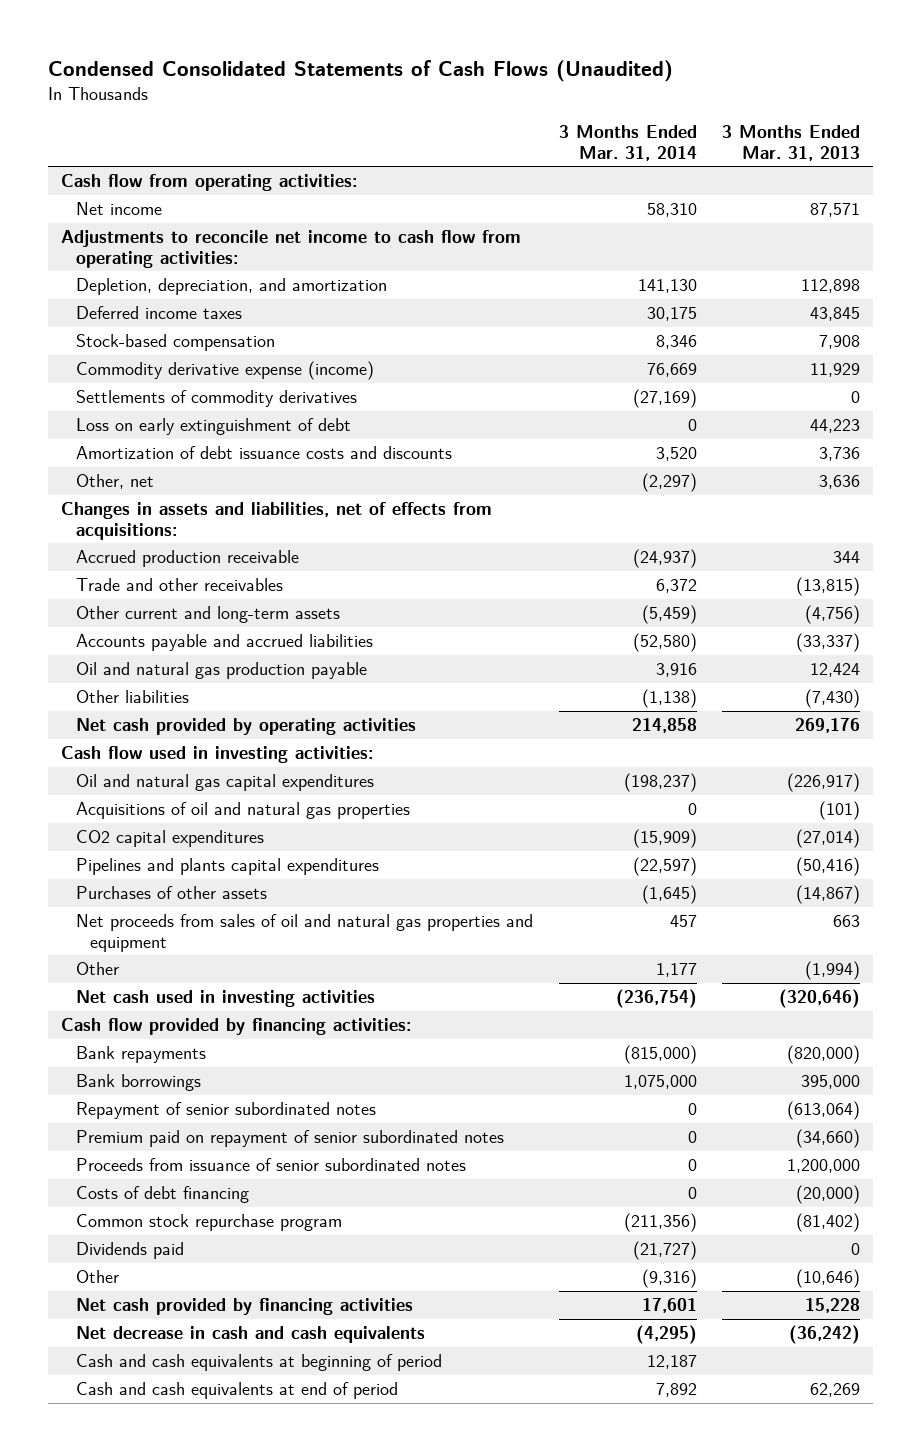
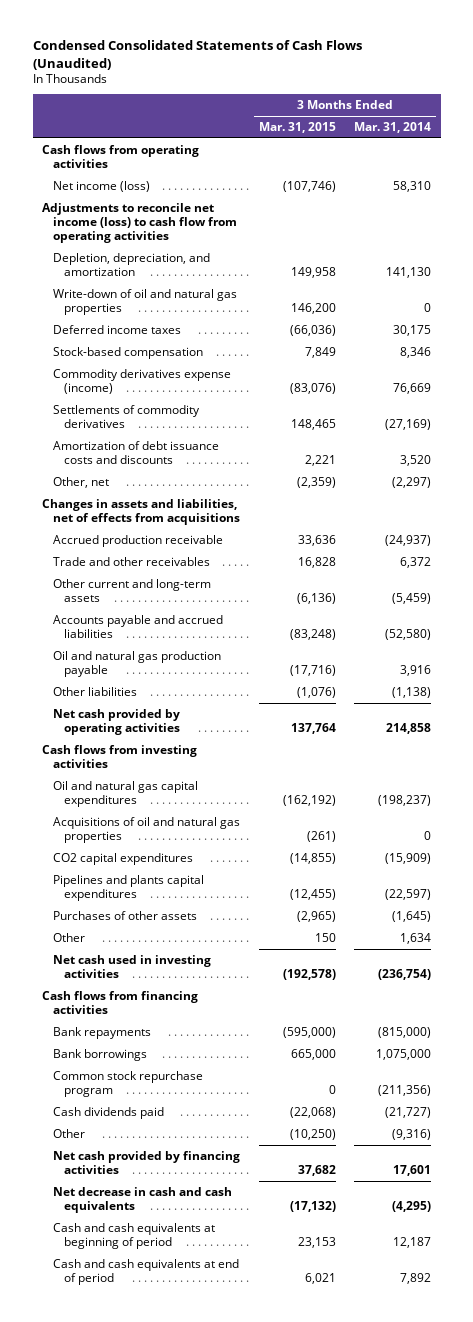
- | 3 Months Ended Mar. 31, 2014 | 3 Months Ended Mar. 31, 2013
+ | 3 Months Ended Mar. 31, 2015 | 3 Months Ended Mar. 31, 2014
- Cash flow from operating activities:
- Net income | 58,310 | 87,571
- Adjustments to reconcile net income to cash flow from operating activities:
+ Cash flows from operating activities
+ Net income (loss) | (107,746) | 58,310
+ Adjustments to reconcile net income (loss) to cash flow from operating activities
+ Write-down of oil and natural gas properties | 146,200 | 0
- Commodity derivative expense (income) | 76,669 | 11,929
+ Commodity derivatives expense (income) | (83,076) | 76,669
- Loss on early extinguishment of debt | 0 | 44,223
- Changes in assets and liabilities, net of effects from acquisitions:
+ Changes in assets and liabilities, net of effects from acquisitions
- Cash flow used in investing activities:
+ Cash flows from investing activities
- Net proceeds from sales of oil and natural gas properties and equipment | 457 | 663
- Other | 1,177 | (1,994)
+ Other | 150 | 1,634
- Cash flow provided by financing activities:
+ Cash flows from financing activities
- Repayment of senior subordinated notes | 0 | (613,064)
- Premium paid on repayment of senior subordinated notes | 0 | (34,660)
- Proceeds from issuance of senior subordinated notes | 0 | 1,200,000
- Costs of debt financing | 0 | (20,000)
- Dividends paid | (21,727) | 0
+ Cash dividends paid | (22,068) | (21,727)

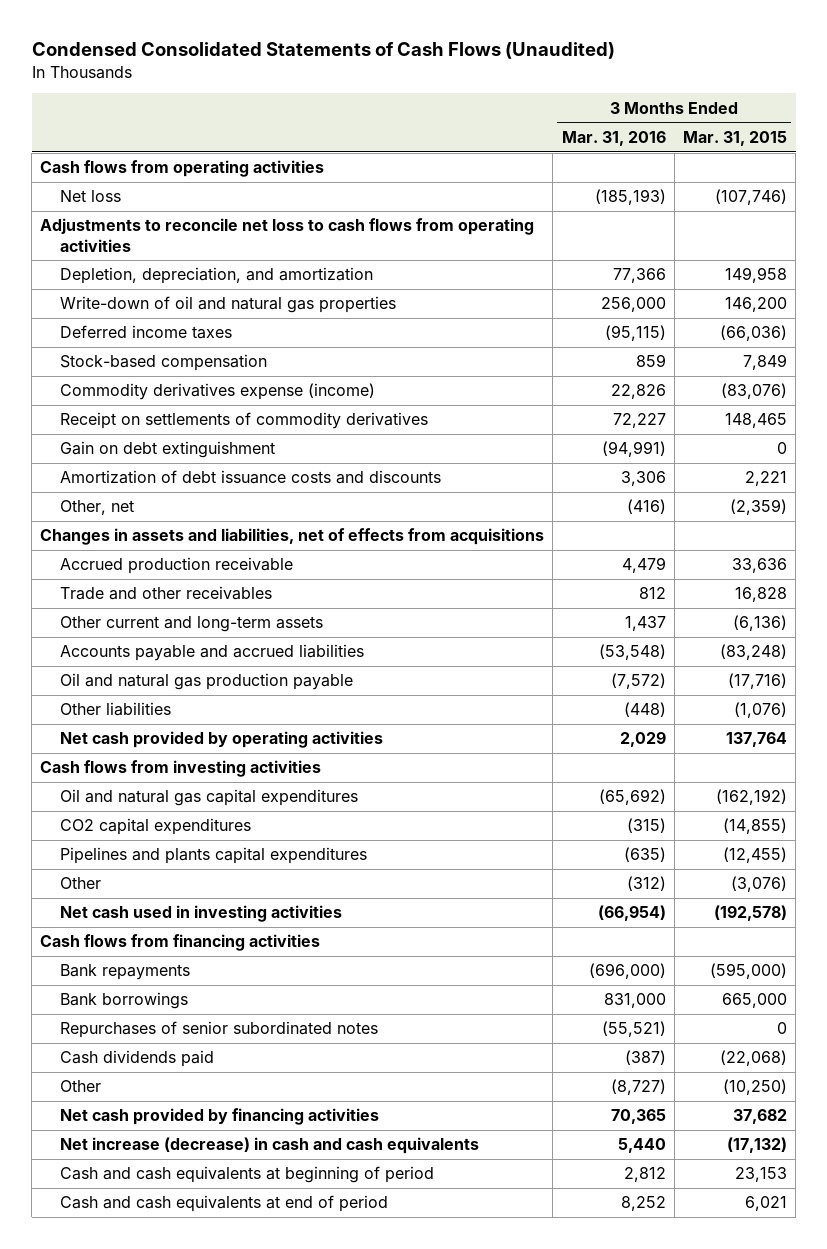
- | 3 Months Ended Mar. 31, 2015 | 3 Months Ended Mar. 31, 2014
+ | 3 Months Ended Mar. 31, 2016 | 3 Months Ended Mar. 31, 2015
- Net income (loss) | (107,746) | 58,310
- Adjustments to reconcile net income (loss) to cash flow from operating activities
+ Net loss | (185,193) | (107,746)
+ Adjustments to reconcile net loss to cash flows from operating activities
- Settlements of commodity derivatives | 148,465 | (27,169)
+ Receipt on settlements of commodity derivatives | 72,227 | 148,465
+ Gain on debt extinguishment | (94,991) | 0
- Acquisitions of oil and natural gas properties | (261) | 0
- Purchases of other assets | (2,965) | (1,645)
- Other | 150 | 1,634
+ Other | (312) | (3,076)
- Common stock repurchase program | 0 | (211,356)
+ Repurchases of senior subordinated notes | (55,521) | 0
- Net decrease in cash and cash equivalents | (17,132) | (4,295)
+ Net increase (decrease) in cash and cash equivalents | 5,440 | (17,132)

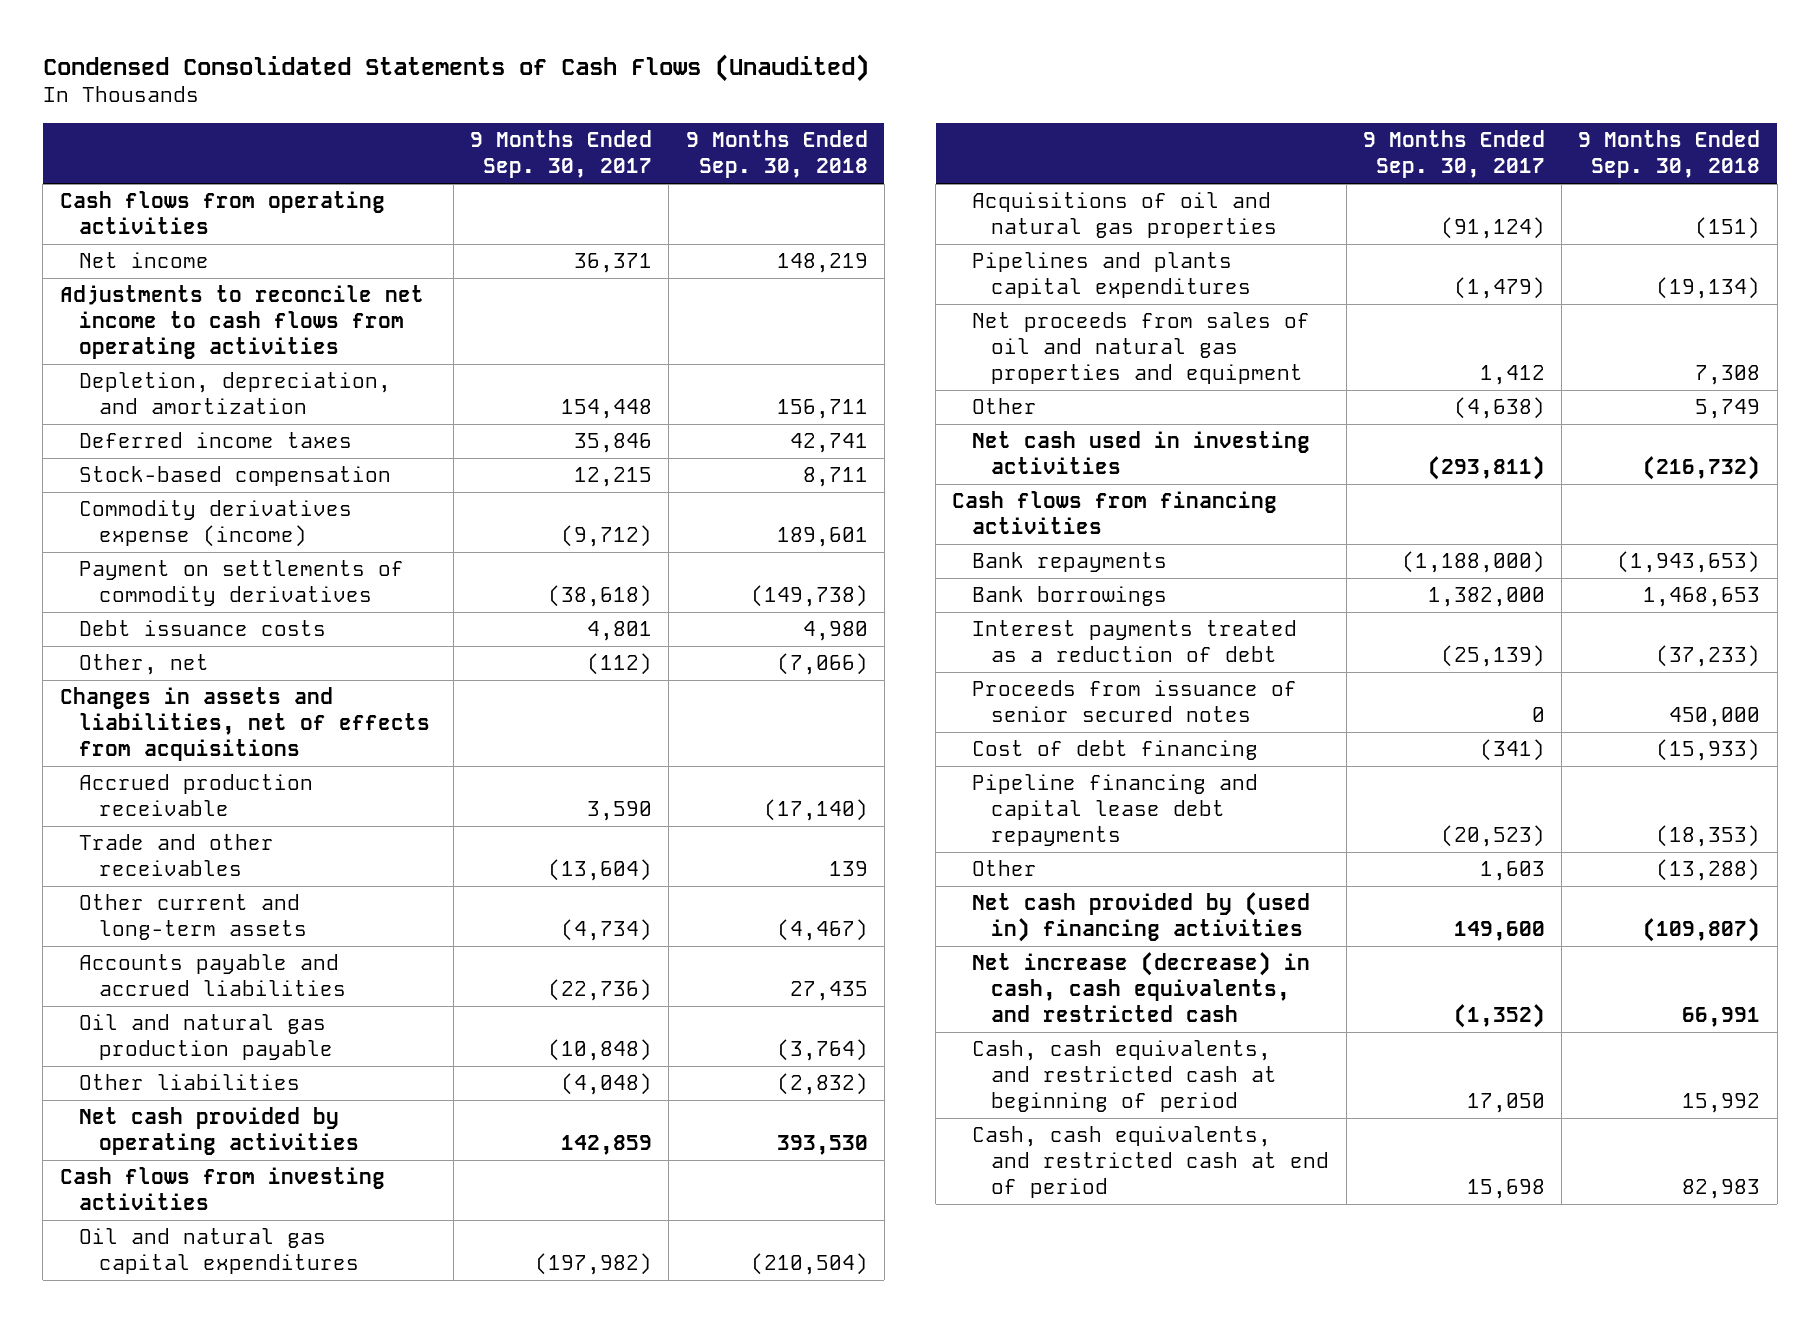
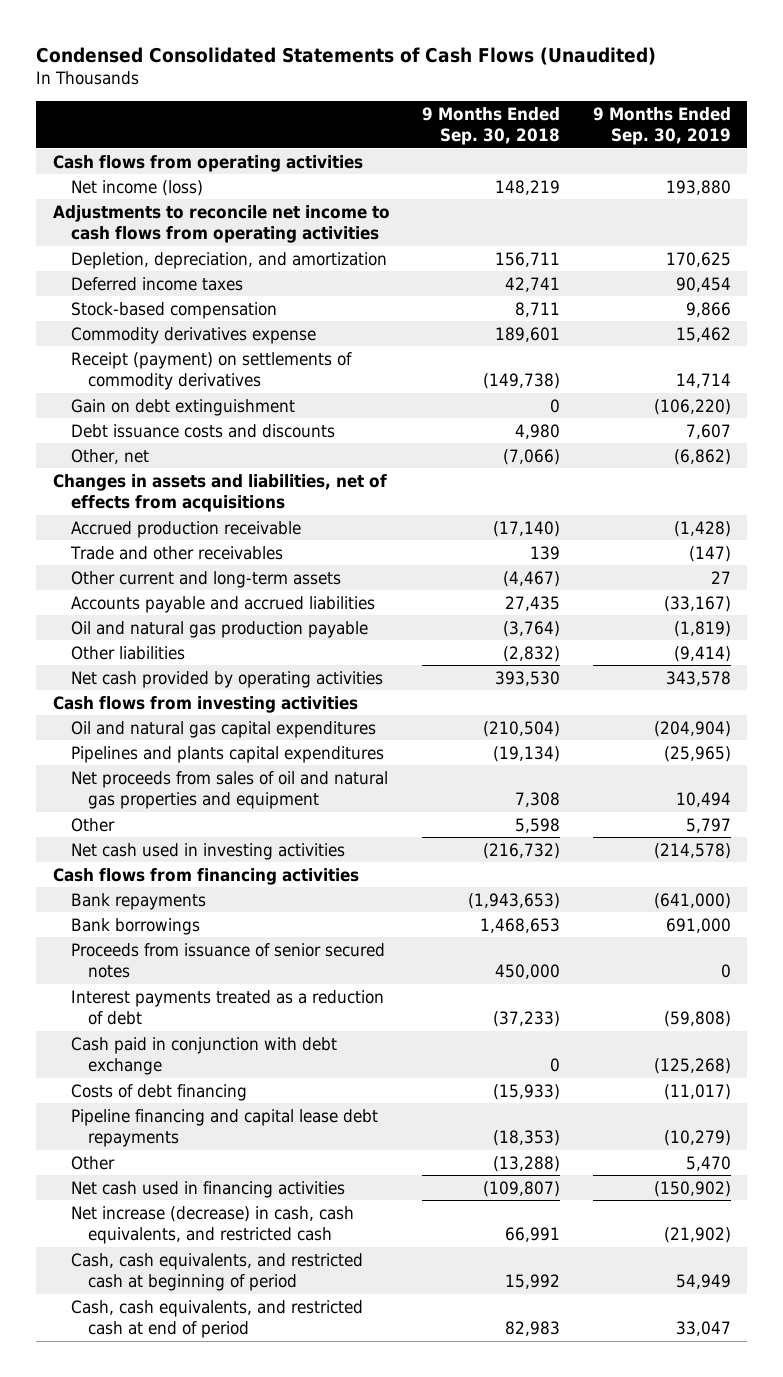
- | 9 Months Ended Sep. 30, 2017 | 9 Months Ended Sep. 30, 2018
+ | 9 Months Ended Sep. 30, 2018 | 9 Months Ended Sep. 30, 2019
- Net income | 36,371 | 148,219
+ Net income (loss) | 148,219 | 193,880
- Commodity derivatives expense (income) | (9,712) | 189,601
- Payment on settlements of commodity derivatives | (38,618) | (149,738)
- Debt issuance costs | 4,801 | 4,980
+ Commodity derivatives expense | 189,601 | 15,462
+ Receipt (payment) on settlements of commodity derivatives | (149,738) | 14,714
+ Gain on debt extinguishment | 0 | (106,220)
+ Debt issuance costs and discounts | 4,980 | 7,607
- Acquisitions of oil and natural gas properties | (91,124) | (151)
- Other | (4,638) | 5,749
+ Other | 5,598 | 5,797
- Cost of debt financing | (341) | (15,933)
moved down: Interest payments treated as a reduction of debt | (37,233) | (59,808)
+ Cash paid in conjunction with debt exchange | 0 | (125,268)
+ Costs of debt financing | (15,933) | (11,017)
- Net cash provided by (used in) financing activities | 149,600 | (109,807)
+ Net cash used in financing activities | (109,807) | (150,902)

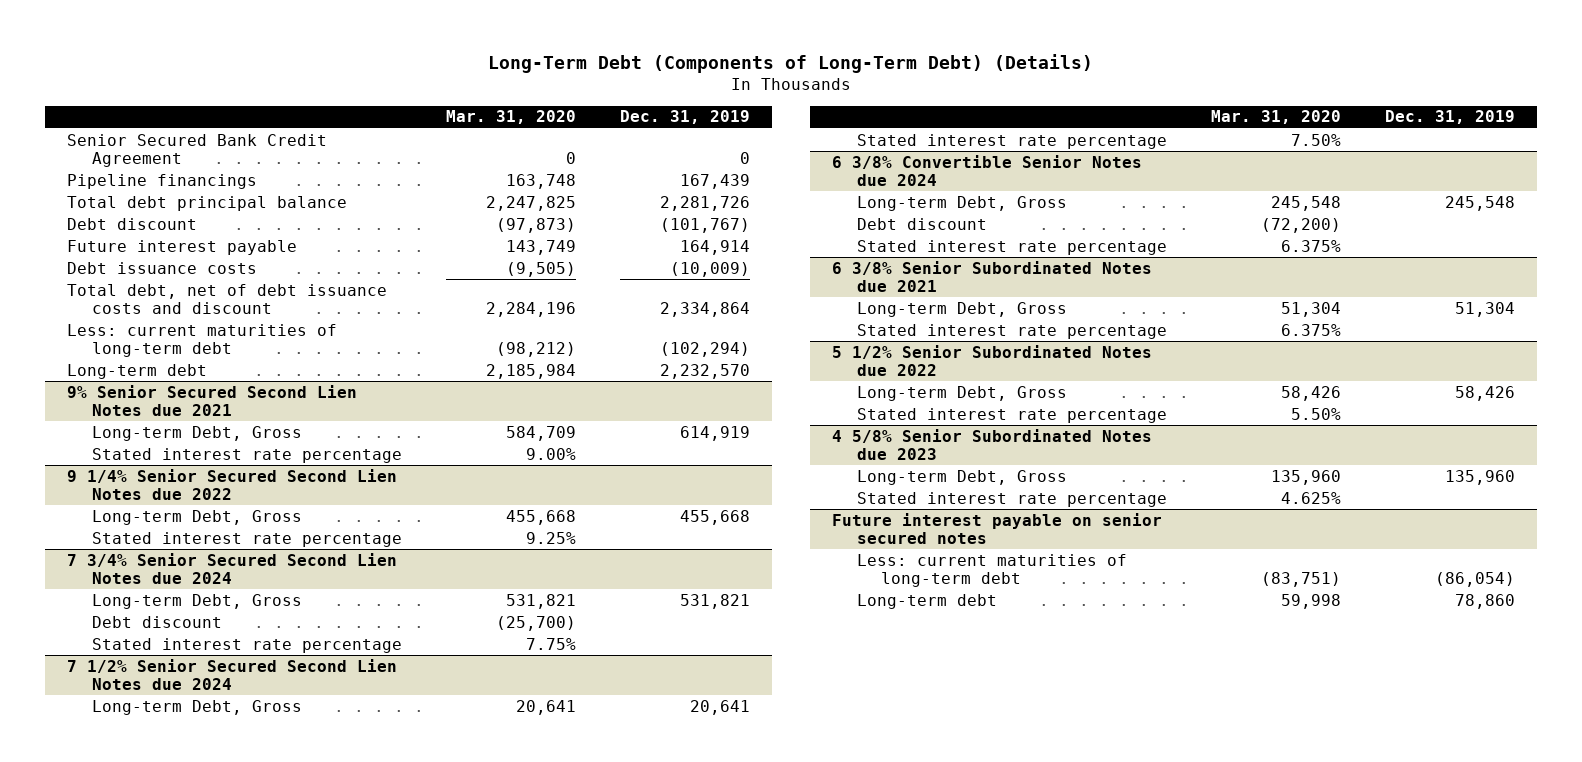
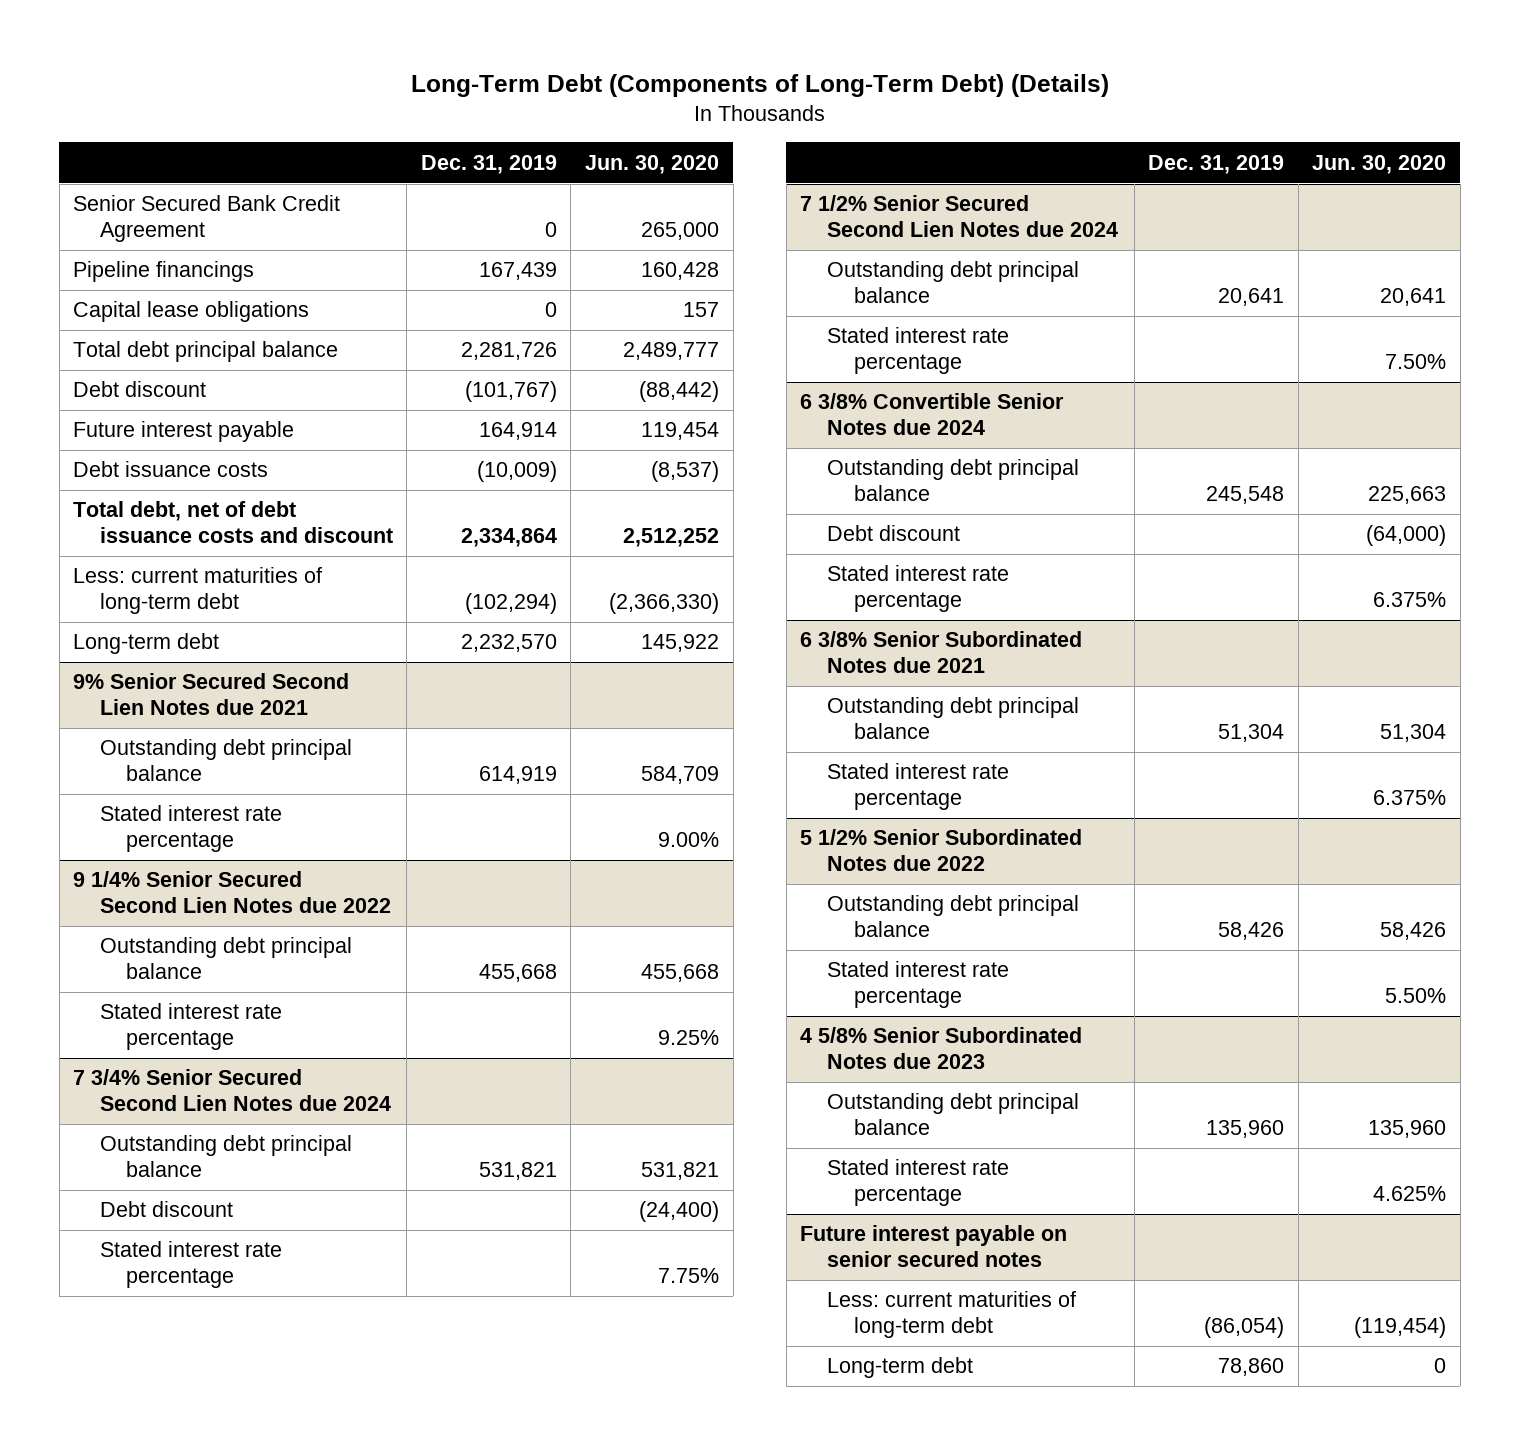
- | Mar. 31, 2020 | Dec. 31, 2019
+ | Dec. 31, 2019 | Jun. 30, 2020
+ Capital lease obligations | 0 | 157
@ 9% Senior Secured Second Lien Notes due 2021
- Long-term Debt, Gross | 584,709 | 614,919
+ Outstanding debt principal balance | 614,919 | 584,709
@ 9 1/4% Senior Secured Second Lien Notes due 2022
- Long-term Debt, Gross | 455,668 | 455,668
+ Outstanding debt principal balance | 455,668 | 455,668
@ 7 3/4% Senior Secured Second Lien Notes due 2024
- Long-term Debt, Gross | 531,821 | 531,821
+ Outstanding debt principal balance | 531,821 | 531,821
@ 7 1/2% Senior Secured Second Lien Notes due 2024
- Long-term Debt, Gross | 20,641 | 20,641
+ Outstanding debt principal balance | 20,641 | 20,641
@ 6 3/8% Convertible Senior Notes due 2024
- Long-term Debt, Gross | 245,548 | 245,548
+ Outstanding debt principal balance | 245,548 | 225,663
@ 6 3/8% Senior Subordinated Notes due 2021
- Long-term Debt, Gross | 51,304 | 51,304
+ Outstanding debt principal balance | 51,304 | 51,304
@ 5 1/2% Senior Subordinated Notes due 2022
- Long-term Debt, Gross | 58,426 | 58,426
+ Outstanding debt principal balance | 58,426 | 58,426
@ 4 5/8% Senior Subordinated Notes due 2023
- Long-term Debt, Gross | 135,960 | 135,960
+ Outstanding debt principal balance | 135,960 | 135,960

